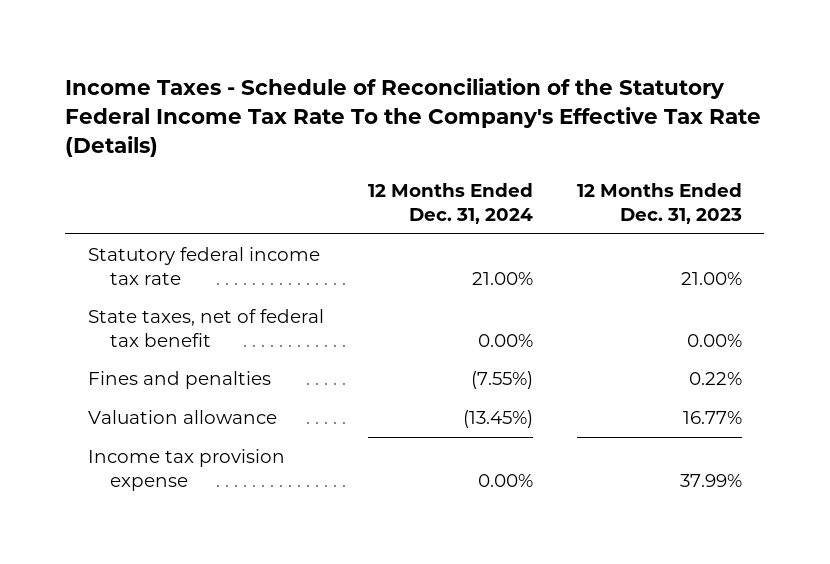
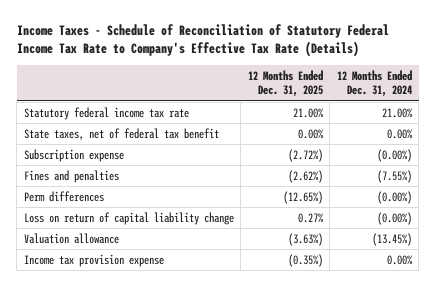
- Income Taxes - Schedule of Reconciliation of the Statutory Federal Income Tax Rate To the Company's Effective Tax Rate (Details)
+ Income Taxes - Schedule of Reconciliation of Statutory Federal Income Tax Rate to Company's Effective Tax Rate (Details)
- | 12 Months Ended Dec. 31, 2024 | 12 Months Ended Dec. 31, 2023
+ | 12 Months Ended Dec. 31, 2025 | 12 Months Ended Dec. 31, 2024
+ Subscription expense | (2.72%) | (0.00%)
+ Perm differences | (12.65%) | (0.00%)
+ Loss on return of capital liability change | 0.27% | (0.00%)

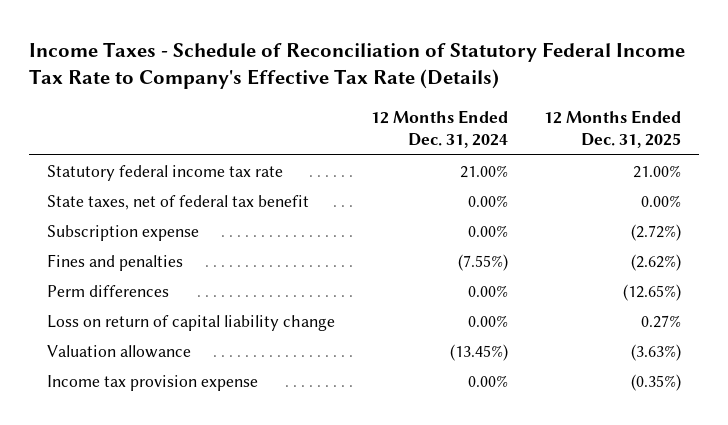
- | 12 Months Ended Dec. 31, 2025 | 12 Months Ended Dec. 31, 2024
+ | 12 Months Ended Dec. 31, 2024 | 12 Months Ended Dec. 31, 2025
- Subscription expense | (2.72%) | (0.00%)
+ Subscription expense | 0.00% | (2.72%)
- Perm differences | (12.65%) | (0.00%)
- Loss on return of capital liability change | 0.27% | (0.00%)
+ Perm differences | 0.00% | (12.65%)
+ Loss on return of capital liability change | 0.00% | 0.27%

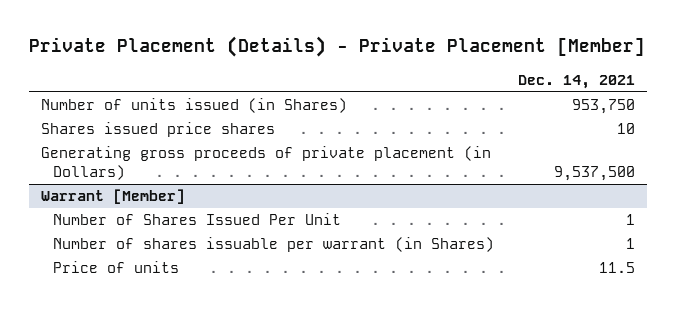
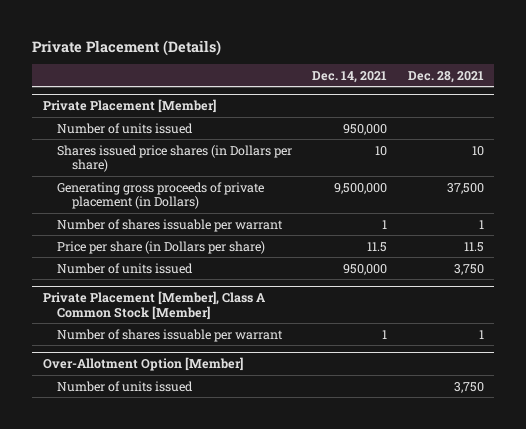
- Private Placement (Details) - Private Placement [Member]
+ Private Placement (Details)
- | Dec. 14, 2021
+ | Dec. 14, 2021 | Dec. 28, 2021
- Number of units issued (in Shares) | 953,750
- Shares issued price shares | 10
- Generating gross proceeds of private placement (in Dollars) | 9,537,500
- Warrant [Member]
- Number of Shares Issued Per Unit | 1
- Number of shares issuable per warrant (in Shares) | 1
- Price of units | 11.5
+ Private Placement [Member]
+ Number of units issued | 950,000 |
+ Shares issued price shares (in Dollars per share) | 10 | 10
+ Generating gross proceeds of private placement (in Dollars) | 9,500,000 | 37,500
+ Number of shares issuable per warrant | 1 | 1
+ Price per share (in Dollars per share) | 11.5 | 11.5
+ Number of units issued | 950,000 | 3,750
+ Private Placement [Member], Class A Common Stock [Member]
+ Number of shares issuable per warrant | 1 | 1
+ Over-Allotment Option [Member]
+ Number of units issued | | 3,750

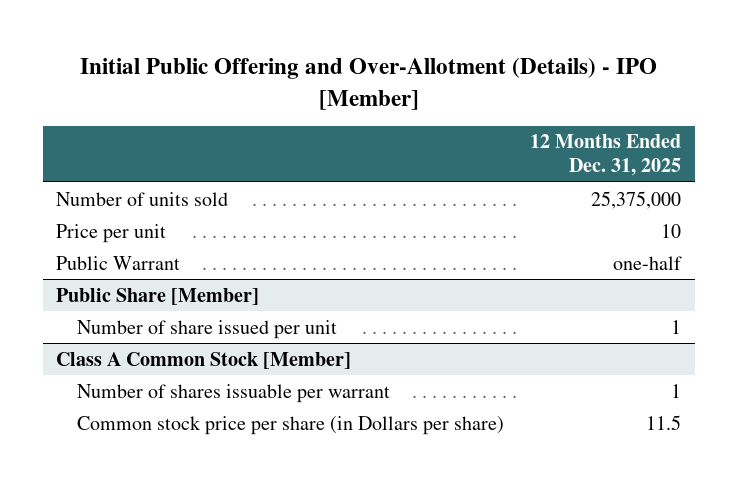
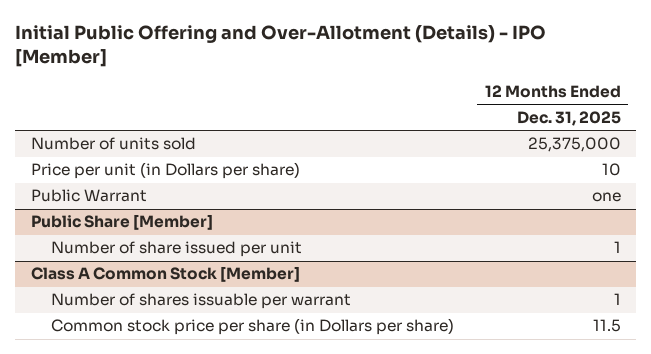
- Price per unit | 10
- Public Warrant | one-half
+ Price per unit (in Dollars per share) | 10
+ Public Warrant | one

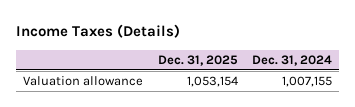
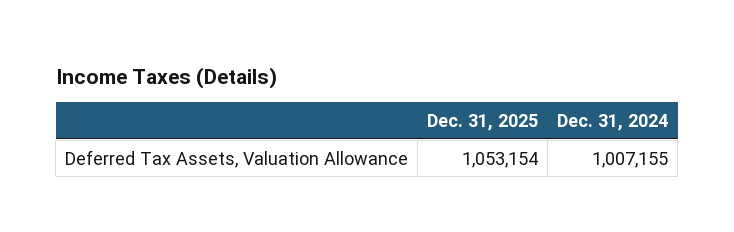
- Valuation allowance | 1,053,154 | 1,007,155
+ Deferred Tax Assets, Valuation Allowance | 1,053,154 | 1,007,155

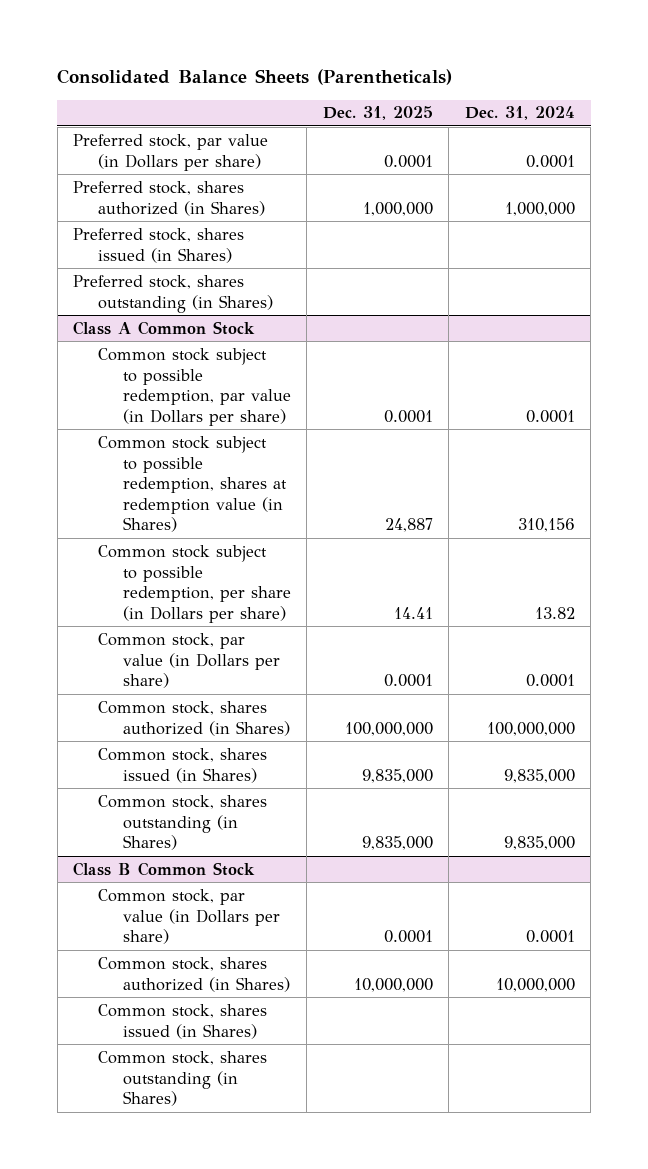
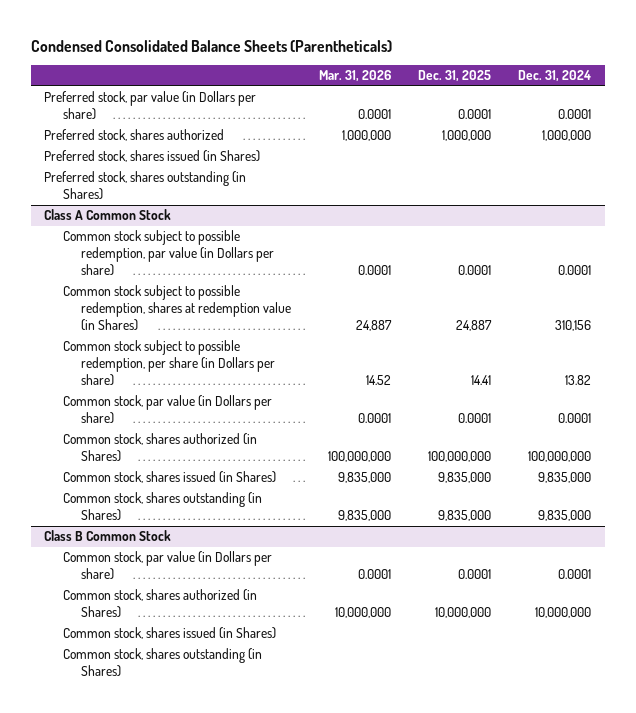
- Consolidated Balance Sheets (Parentheticals)
+ Condensed Consolidated Balance Sheets (Parentheticals)
- | Dec. 31, 2025 | Dec. 31, 2024
+ | Mar. 31, 2026 | Dec. 31, 2025 | Dec. 31, 2024
- Preferred stock, shares authorized (in Shares) | 1,000,000 | 1,000,000
+ Preferred stock, shares authorized | 1,000,000 | 1,000,000 | 1,000,000

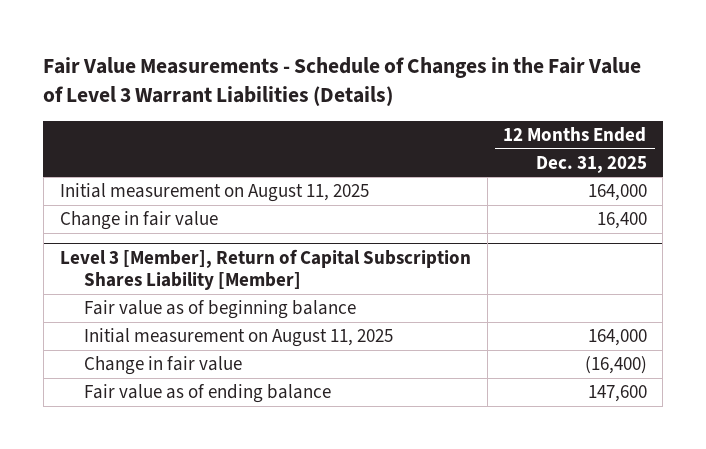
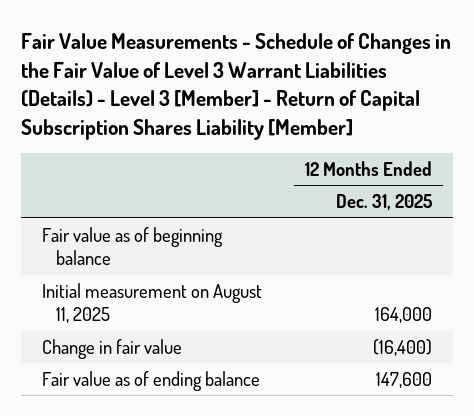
- Fair Value Measurements - Schedule of Changes in the Fair Value of Level 3 Warrant Liabilities (Details)
+ Fair Value Measurements - Schedule of Changes in the Fair Value of Level 3 Warrant Liabilities (Details) - Level 3 [Member] - Return of Capital Subscription Shares Liability [Member]
- Initial measurement on August 11, 2025 | 164,000
- Change in fair value | 16,400
- Level 3 [Member], Return of Capital Subscription Shares Liability [Member]

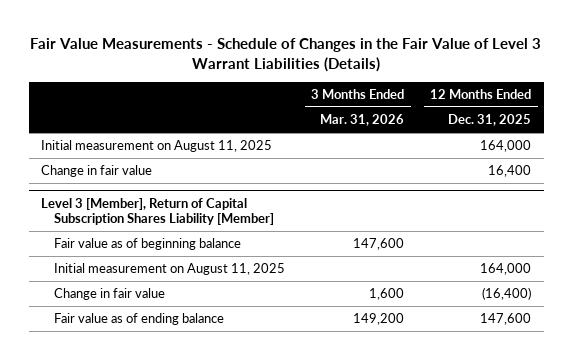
- Fair Value Measurements - Schedule of Changes in the Fair Value of Level 3 Warrant Liabilities (Details) - Level 3 [Member] - Return of Capital Subscription Shares Liability [Member]
+ Fair Value Measurements - Schedule of Changes in the Fair Value of Level 3 Warrant Liabilities (Details)
- | 12 Months Ended Dec. 31, 2025
+ | 3 Months Ended Mar. 31, 2026 | 12 Months Ended Dec. 31, 2025
+ Initial measurement on August 11, 2025 | | 164,000
+ Change in fair value | | 16,400
+ Level 3 [Member], Return of Capital Subscription Shares Liability [Member]

